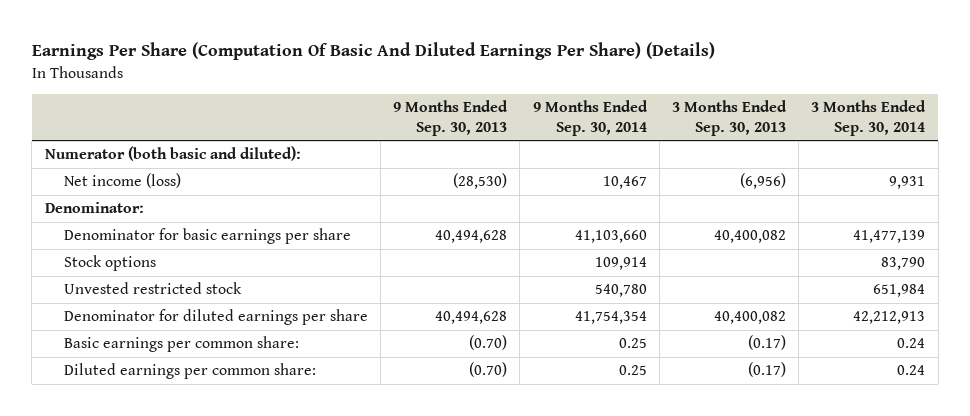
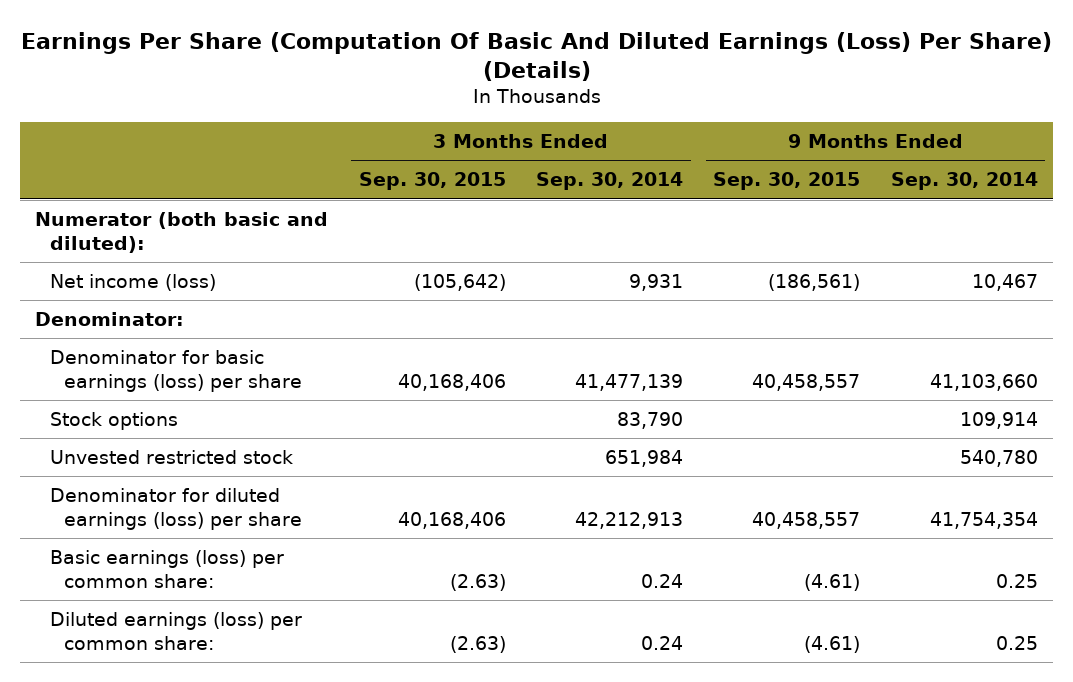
- Earnings Per Share (Computation Of Basic And Diluted Earnings Per Share) (Details)
+ Earnings Per Share (Computation Of Basic And Diluted Earnings (Loss) Per Share) (Details)
- | 9 Months Ended Sep. 30, 2013 | 9 Months Ended Sep. 30, 2014 | 3 Months Ended Sep. 30, 2013 | 3 Months Ended Sep. 30, 2014
+ | 3 Months Ended Sep. 30, 2015 | 3 Months Ended Sep. 30, 2014 | 9 Months Ended Sep. 30, 2015 | 9 Months Ended Sep. 30, 2014
- Denominator for basic earnings per share | 40,494,628 | 41,103,660 | 40,400,082 | 41,477,139
+ Denominator for basic earnings (loss) per share | 40,168,406 | 41,477,139 | 40,458,557 | 41,103,660
- Denominator for diluted earnings per share | 40,494,628 | 41,754,354 | 40,400,082 | 42,212,913
- Basic earnings per common share: | (0.70) | 0.25 | (0.17) | 0.24
- Diluted earnings per common share: | (0.70) | 0.25 | (0.17) | 0.24
+ Denominator for diluted earnings (loss) per share | 40,168,406 | 42,212,913 | 40,458,557 | 41,754,354
+ Basic earnings (loss) per common share: | (2.63) | 0.24 | (4.61) | 0.25
+ Diluted earnings (loss) per common share: | (2.63) | 0.24 | (4.61) | 0.25

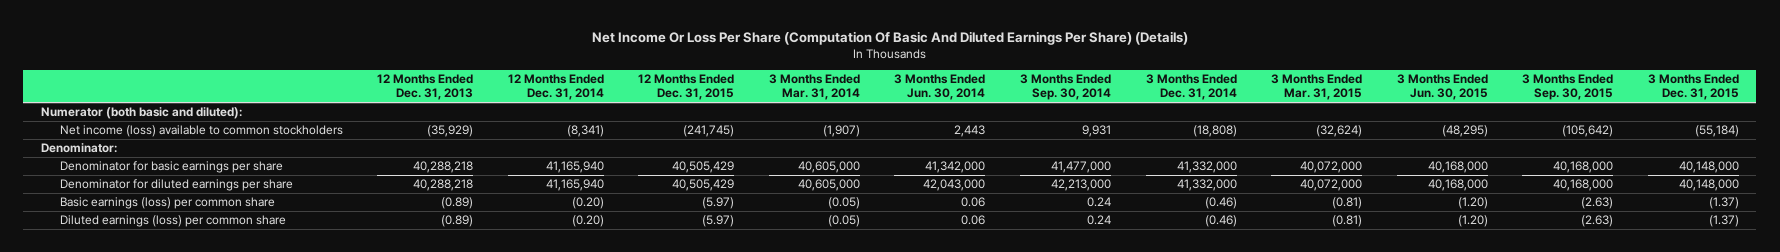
- Earnings Per Share (Computation Of Basic And Diluted Earnings (Loss) Per Share) (Details)
+ Net Income Or Loss Per Share (Computation Of Basic And Diluted Earnings Per Share) (Details)
- | 3 Months Ended Sep. 30, 2015 | 3 Months Ended Sep. 30, 2014 | 9 Months Ended Sep. 30, 2015 | 9 Months Ended Sep. 30, 2014
+ | 12 Months Ended Dec. 31, 2013 | 12 Months Ended Dec. 31, 2014 | 12 Months Ended Dec. 31, 2015 | 3 Months Ended Mar. 31, 2014 | 3 Months Ended Jun. 30, 2014 | 3 Months Ended Sep. 30, 2014 | 3 Months Ended Dec. 31, 2014 | 3 Months Ended Mar. 31, 2015 | 3 Months Ended Jun. 30, 2015 | 3 Months Ended Sep. 30, 2015 | 3 Months Ended Dec. 31, 2015
- Net income (loss) | (105,642) | 9,931 | (186,561) | 10,467
+ Net income (loss) available to common stockholders | (35,929) | (8,341) | (241,745) | (1,907) | 2,443 | 9,931 | (18,808) | (32,624) | (48,295) | (105,642) | (55,184)
- Denominator for basic earnings (loss) per share | 40,168,406 | 41,477,139 | 40,458,557 | 41,103,660
- Stock options | | 83,790 | | 109,914
- Unvested restricted stock | | 651,984 | | 540,780
- Denominator for diluted earnings (loss) per share | 40,168,406 | 42,212,913 | 40,458,557 | 41,754,354
- Basic earnings (loss) per common share: | (2.63) | 0.24 | (4.61) | 0.25
- Diluted earnings (loss) per common share: | (2.63) | 0.24 | (4.61) | 0.25
+ Denominator for basic earnings per share | 40,288,218 | 41,165,940 | 40,505,429 | 40,605,000 | 41,342,000 | 41,477,000 | 41,332,000 | 40,072,000 | 40,168,000 | 40,168,000 | 40,148,000
+ Denominator for diluted earnings per share | 40,288,218 | 41,165,940 | 40,505,429 | 40,605,000 | 42,043,000 | 42,213,000 | 41,332,000 | 40,072,000 | 40,168,000 | 40,168,000 | 40,148,000
+ Basic earnings (loss) per common share | (0.89) | (0.20) | (5.97) | (0.05) | 0.06 | 0.24 | (0.46) | (0.81) | (1.20) | (2.63) | (1.37)
+ Diluted earnings (loss) per common share | (0.89) | (0.20) | (5.97) | (0.05) | 0.06 | 0.24 | (0.46) | (0.81) | (1.20) | (2.63) | (1.37)

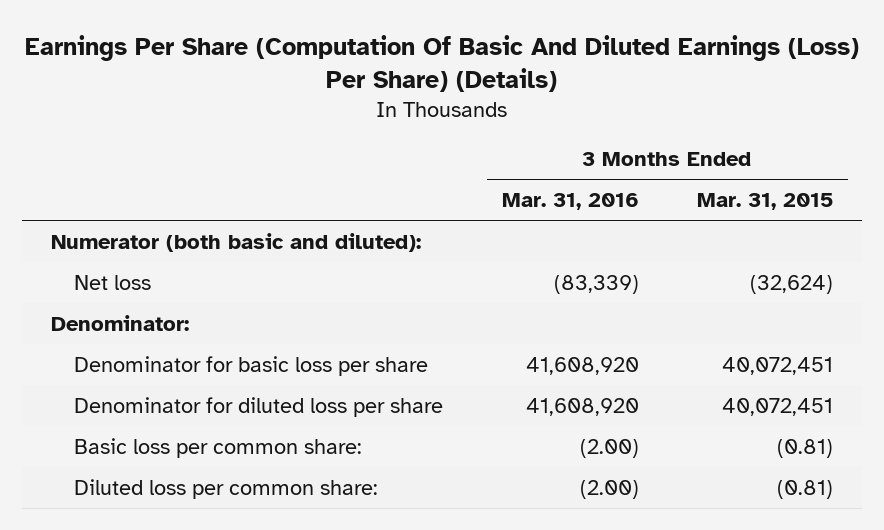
- Net Income Or Loss Per Share (Computation Of Basic And Diluted Earnings Per Share) (Details)
+ Earnings Per Share (Computation Of Basic And Diluted Earnings (Loss) Per Share) (Details)
- | 12 Months Ended Dec. 31, 2013 | 12 Months Ended Dec. 31, 2014 | 12 Months Ended Dec. 31, 2015 | 3 Months Ended Mar. 31, 2014 | 3 Months Ended Jun. 30, 2014 | 3 Months Ended Sep. 30, 2014 | 3 Months Ended Dec. 31, 2014 | 3 Months Ended Mar. 31, 2015 | 3 Months Ended Jun. 30, 2015 | 3 Months Ended Sep. 30, 2015 | 3 Months Ended Dec. 31, 2015
+ | 3 Months Ended Mar. 31, 2016 | 3 Months Ended Mar. 31, 2015
- Net income (loss) available to common stockholders | (35,929) | (8,341) | (241,745) | (1,907) | 2,443 | 9,931 | (18,808) | (32,624) | (48,295) | (105,642) | (55,184)
+ Net loss | (83,339) | (32,624)
- Denominator for basic earnings per share | 40,288,218 | 41,165,940 | 40,505,429 | 40,605,000 | 41,342,000 | 41,477,000 | 41,332,000 | 40,072,000 | 40,168,000 | 40,168,000 | 40,148,000
- Denominator for diluted earnings per share | 40,288,218 | 41,165,940 | 40,505,429 | 40,605,000 | 42,043,000 | 42,213,000 | 41,332,000 | 40,072,000 | 40,168,000 | 40,168,000 | 40,148,000
- Basic earnings (loss) per common share | (0.89) | (0.20) | (5.97) | (0.05) | 0.06 | 0.24 | (0.46) | (0.81) | (1.20) | (2.63) | (1.37)
- Diluted earnings (loss) per common share | (0.89) | (0.20) | (5.97) | (0.05) | 0.06 | 0.24 | (0.46) | (0.81) | (1.20) | (2.63) | (1.37)
+ Denominator for basic loss per share | 41,608,920 | 40,072,451
+ Denominator for diluted loss per share | 41,608,920 | 40,072,451
+ Basic loss per common share: | (2.00) | (0.81)
+ Diluted loss per common share: | (2.00) | (0.81)

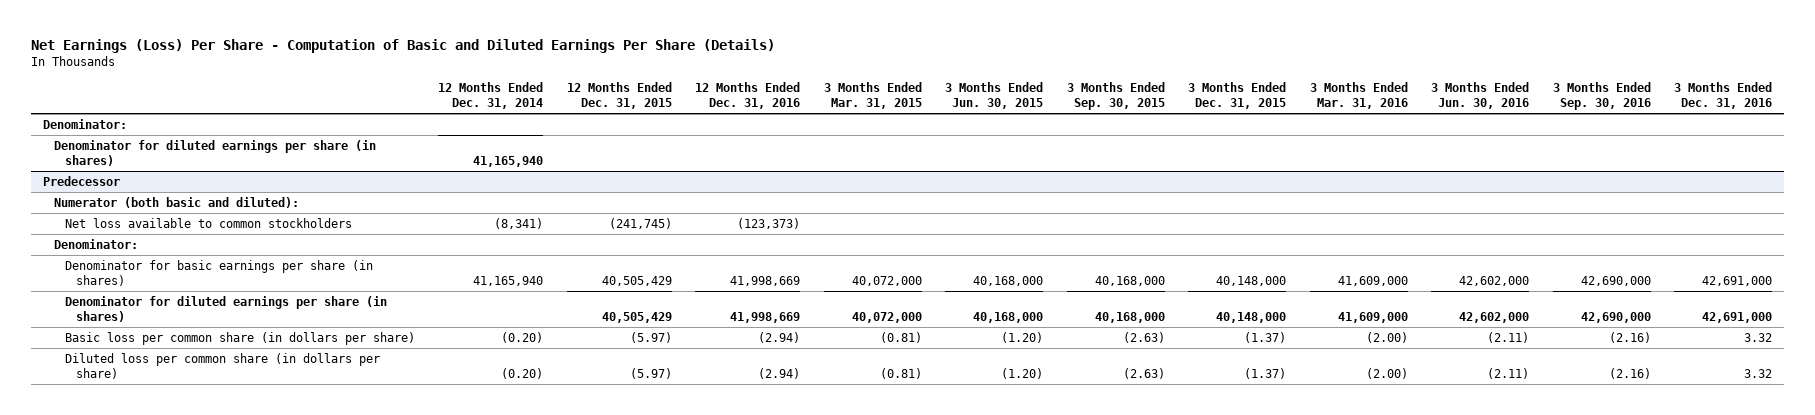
- Earnings Per Share (Computation Of Basic And Diluted Earnings (Loss) Per Share) (Details)
+ Net Earnings (Loss) Per Share - Computation of Basic and Diluted Earnings Per Share (Details)
- | 3 Months Ended Mar. 31, 2016 | 3 Months Ended Mar. 31, 2015
+ | 12 Months Ended Dec. 31, 2014 | 12 Months Ended Dec. 31, 2015 | 12 Months Ended Dec. 31, 2016 | 3 Months Ended Mar. 31, 2015 | 3 Months Ended Jun. 30, 2015 | 3 Months Ended Sep. 30, 2015 | 3 Months Ended Dec. 31, 2015 | 3 Months Ended Mar. 31, 2016 | 3 Months Ended Jun. 30, 2016 | 3 Months Ended Sep. 30, 2016 | 3 Months Ended Dec. 31, 2016
+ Denominator:
+ Denominator for diluted earnings per share (in shares) | 41,165,940 | | | | | | | | | |
+ Predecessor
- Net loss | (83,339) | (32,624)
+ Net loss available to common stockholders | (8,341) | (241,745) | (123,373) | | | | | | | |
- Denominator for basic loss per share | 41,608,920 | 40,072,451
- Denominator for diluted loss per share | 41,608,920 | 40,072,451
- Basic loss per common share: | (2.00) | (0.81)
- Diluted loss per common share: | (2.00) | (0.81)
+ Denominator for basic earnings per share (in shares) | 41,165,940 | 40,505,429 | 41,998,669 | 40,072,000 | 40,168,000 | 40,168,000 | 40,148,000 | 41,609,000 | 42,602,000 | 42,690,000 | 42,691,000
+ Denominator for diluted earnings per share (in shares) | | 40,505,429 | 41,998,669 | 40,072,000 | 40,168,000 | 40,168,000 | 40,148,000 | 41,609,000 | 42,602,000 | 42,690,000 | 42,691,000
+ Basic loss per common share (in dollars per share) | (0.20) | (5.97) | (2.94) | (0.81) | (1.20) | (2.63) | (1.37) | (2.00) | (2.11) | (2.16) | 3.32
+ Diluted loss per common share (in dollars per share) | (0.20) | (5.97) | (2.94) | (0.81) | (1.20) | (2.63) | (1.37) | (2.00) | (2.11) | (2.16) | 3.32

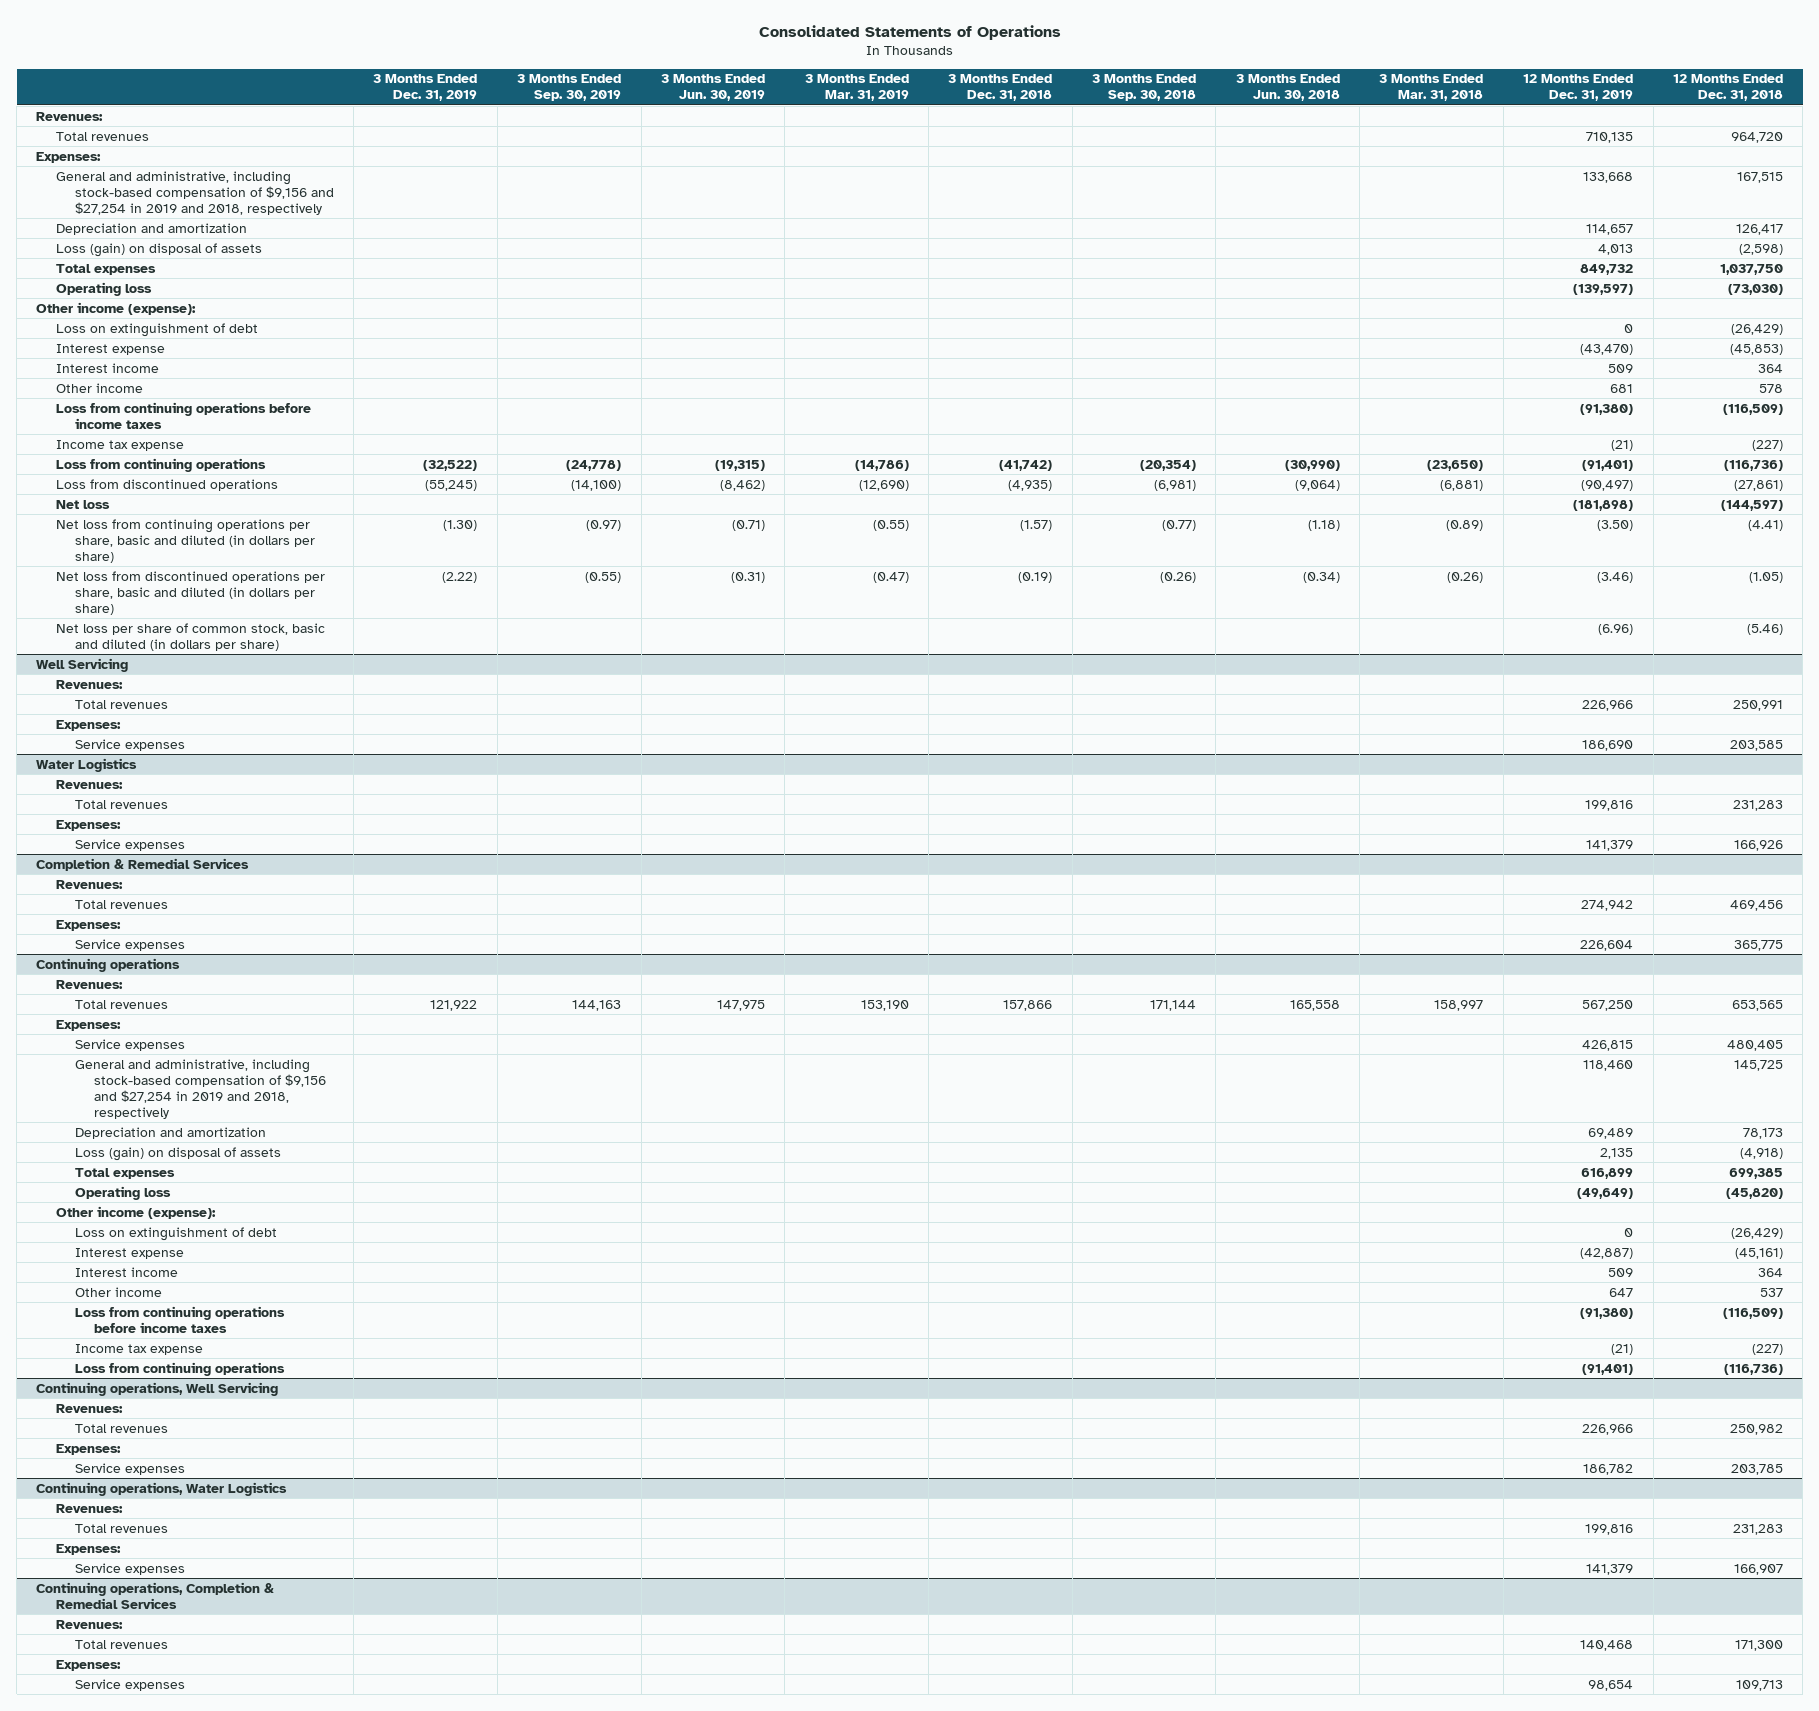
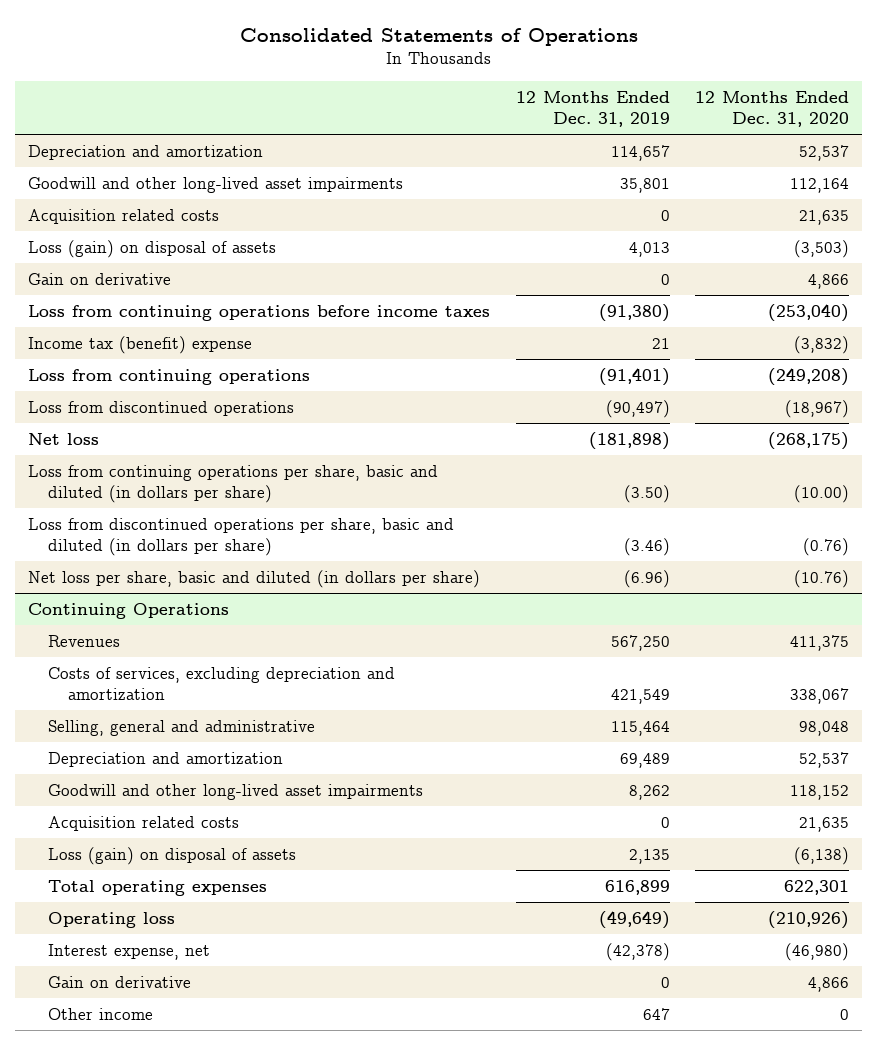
- | 3 Months Ended Dec. 31, 2019 | 3 Months Ended Sep. 30, 2019 | 3 Months Ended Jun. 30, 2019 | 3 Months Ended Mar. 31, 2019 | 3 Months Ended Dec. 31, 2018 | 3 Months Ended Sep. 30, 2018 | 3 Months Ended Jun. 30, 2018 | 3 Months Ended Mar. 31, 2018 | 12 Months Ended Dec. 31, 2019 | 12 Months Ended Dec. 31, 2018
+ | 12 Months Ended Dec. 31, 2019 | 12 Months Ended Dec. 31, 2020
- Revenues:
- Total revenues | | | | | | | | | 710,135 | 964,720
- Expenses:
- General and administrative, including stock-based compensation of $9,156 and $27,254 in 2019 and 2018, respectively | | | | | | | | | 133,668 | 167,515
+ Goodwill and other long-lived asset impairments | 35,801 | 112,164
+ Acquisition related costs | 0 | 21,635
- Total expenses | | | | | | | | | 849,732 | 1,037,750
- Operating loss | | | | | | | | | (139,597) | (73,030)
- Other income (expense):
- Loss on extinguishment of debt | | | | | | | | | 0 | (26,429)
- Interest expense | | | | | | | | | (43,470) | (45,853)
- Interest income | | | | | | | | | 509 | 364
- Other income | | | | | | | | | 681 | 578
+ Gain on derivative | 0 | 4,866
- Income tax expense | | | | | | | | | (21) | (227)
+ Income tax (benefit) expense | 21 | (3,832)
- Net loss from continuing operations per share, basic and diluted (in dollars per share) | (1.30) | (0.97) | (0.71) | (0.55) | (1.57) | (0.77) | (1.18) | (0.89) | (3.50) | (4.41)
- Net loss from discontinued operations per share, basic and diluted (in dollars per share) | (2.22) | (0.55) | (0.31) | (0.47) | (0.19) | (0.26) | (0.34) | (0.26) | (3.46) | (1.05)
- Net loss per share of common stock, basic and diluted (in dollars per share) | | | | | | | | | (6.96) | (5.46)
- Well Servicing
- Revenues:
- Total revenues | | | | | | | | | 226,966 | 250,991
- Expenses:
- Service expenses | | | | | | | | | 186,690 | 203,585
- Water Logistics
- Revenues:
- Total revenues | | | | | | | | | 199,816 | 231,283
- Expenses:
- Service expenses | | | | | | | | | 141,379 | 166,926
- Completion & Remedial Services
- Revenues:
- Total revenues | | | | | | | | | 274,942 | 469,456
- Expenses:
- Service expenses | | | | | | | | | 226,604 | 365,775
- Continuing operations
- Revenues:
- Total revenues | 121,922 | 144,163 | 147,975 | 153,190 | 157,866 | 171,144 | 165,558 | 158,997 | 567,250 | 653,565
- Expenses:
- Service expenses | | | | | | | | | 426,815 | 480,405
- General and administrative, including stock-based compensation of $9,156 and $27,254 in 2019 and 2018, respectively | | | | | | | | | 118,460 | 145,725
+ Loss from continuing operations per share, basic and diluted (in dollars per share) | (3.50) | (10.00)
+ Loss from discontinued operations per share, basic and diluted (in dollars per share) | (3.46) | (0.76)
+ Net loss per share, basic and diluted (in dollars per share) | (6.96) | (10.76)
+ Continuing Operations
+ Revenues | 567,250 | 411,375
+ Costs of services, excluding depreciation and amortization | 421,549 | 338,067
+ Selling, general and administrative | 115,464 | 98,048
+ Goodwill and other long-lived asset impairments | 8,262 | 118,152
+ Acquisition related costs | 0 | 21,635
- Total expenses | | | | | | | | | 616,899 | 699,385
+ Total operating expenses | 616,899 | 622,301
- Other income (expense):
- Loss on extinguishment of debt | | | | | | | | | 0 | (26,429)
- Interest expense | | | | | | | | | (42,887) | (45,161)
- Interest income | | | | | | | | | 509 | 364
+ Interest expense, net | (42,378) | (46,980)
+ Gain on derivative | 0 | 4,866
- Loss from continuing operations before income taxes | | | | | | | | | (91,380) | (116,509)
- Income tax expense | | | | | | | | | (21) | (227)
- Loss from continuing operations | | | | | | | | | (91,401) | (116,736)
- Continuing operations, Well Servicing
- Revenues:
- Total revenues | | | | | | | | | 226,966 | 250,982
- Expenses:
- Service expenses | | | | | | | | | 186,782 | 203,785
- Continuing operations, Water Logistics
- Revenues:
- Total revenues | | | | | | | | | 199,816 | 231,283
- Expenses:
- Service expenses | | | | | | | | | 141,379 | 166,907
- Continuing operations, Completion & Remedial Services
- Revenues:
- Total revenues | | | | | | | | | 140,468 | 171,300
- Expenses:
- Service expenses | | | | | | | | | 98,654 | 109,713

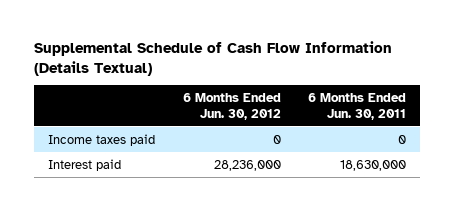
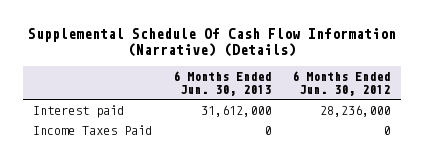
- Supplemental Schedule of Cash Flow Information (Details Textual)
+ Supplemental Schedule Of Cash Flow Information (Narrative) (Details)
- | 6 Months Ended Jun. 30, 2012 | 6 Months Ended Jun. 30, 2011
+ | 6 Months Ended Jun. 30, 2013 | 6 Months Ended Jun. 30, 2012
- Income taxes paid | 0 | 0
+ Income Taxes Paid | 0 | 0

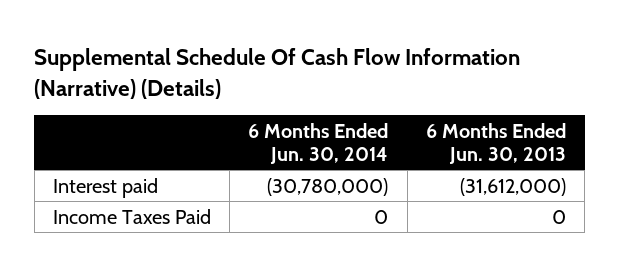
- | 6 Months Ended Jun. 30, 2013 | 6 Months Ended Jun. 30, 2012
+ | 6 Months Ended Jun. 30, 2014 | 6 Months Ended Jun. 30, 2013
- Interest paid | 31,612,000 | 28,236,000
+ Interest paid | (30,780,000) | (31,612,000)

